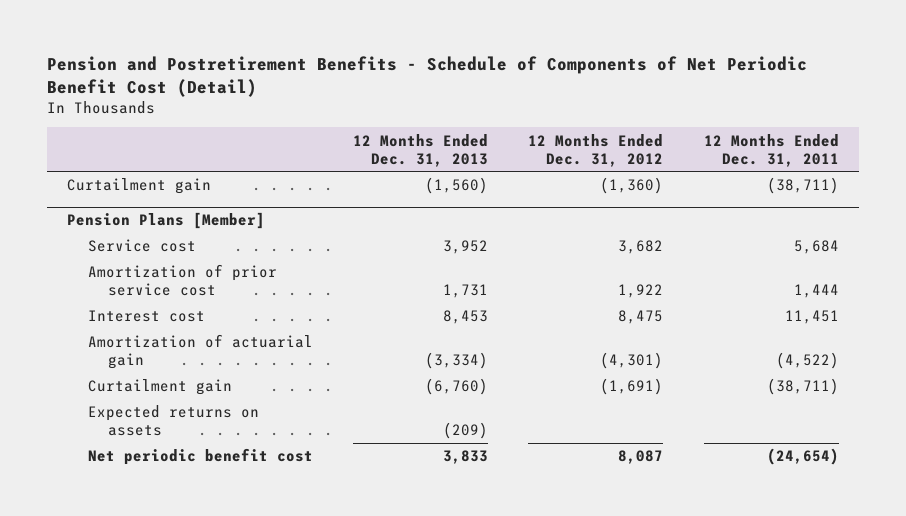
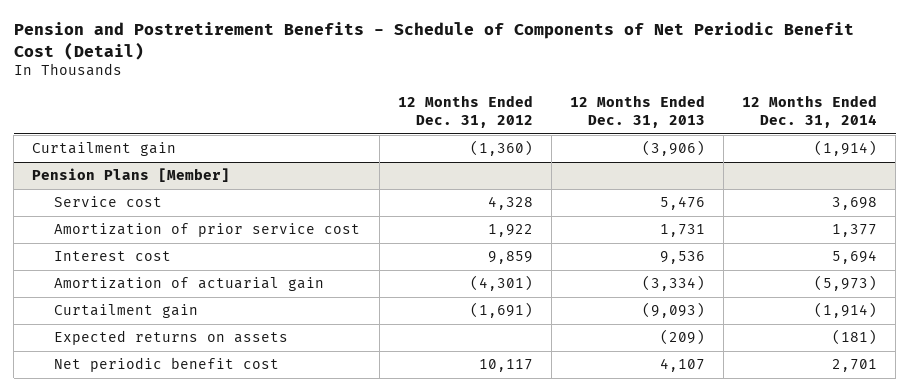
- | 12 Months Ended Dec. 31, 2013 | 12 Months Ended Dec. 31, 2012 | 12 Months Ended Dec. 31, 2011
+ | 12 Months Ended Dec. 31, 2012 | 12 Months Ended Dec. 31, 2013 | 12 Months Ended Dec. 31, 2014
- Curtailment gain | (1,560) | (1,360) | (38,711)
+ Curtailment gain | (1,360) | (3,906) | (1,914)
@ Pension Plans [Member]
- Service cost | 3,952 | 3,682 | 5,684
+ Service cost | 4,328 | 5,476 | 3,698
- Interest cost | 8,453 | 8,475 | 11,451
+ Interest cost | 9,859 | 9,536 | 5,694
- Curtailment gain | (6,760) | (1,691) | (38,711)
+ Curtailment gain | (1,691) | (9,093) | (1,914)
- Net periodic benefit cost | 3,833 | 8,087 | (24,654)
+ Net periodic benefit cost | 10,117 | 4,107 | 2,701

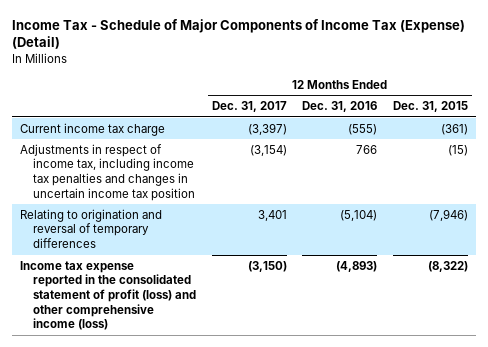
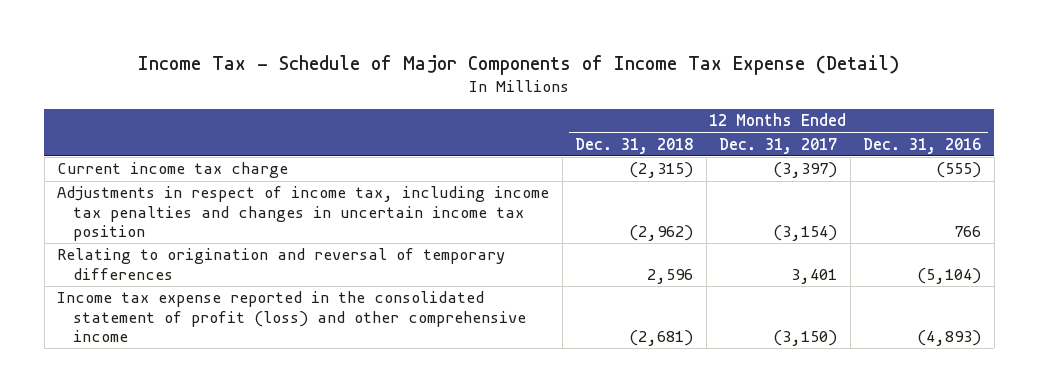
- Income Tax - Schedule of Major Components of Income Tax (Expense) (Detail)
+ Income Tax - Schedule of Major Components of Income Tax Expense (Detail)
- | 12 Months Ended Dec. 31, 2017 | 12 Months Ended Dec. 31, 2016 | 12 Months Ended Dec. 31, 2015
+ | 12 Months Ended Dec. 31, 2018 | 12 Months Ended Dec. 31, 2017 | 12 Months Ended Dec. 31, 2016
- Income tax expense reported in the consolidated statement of profit (loss) and other comprehensive income (loss) | (3,150) | (4,893) | (8,322)
+ Income tax expense reported in the consolidated statement of profit (loss) and other comprehensive income | (2,681) | (3,150) | (4,893)

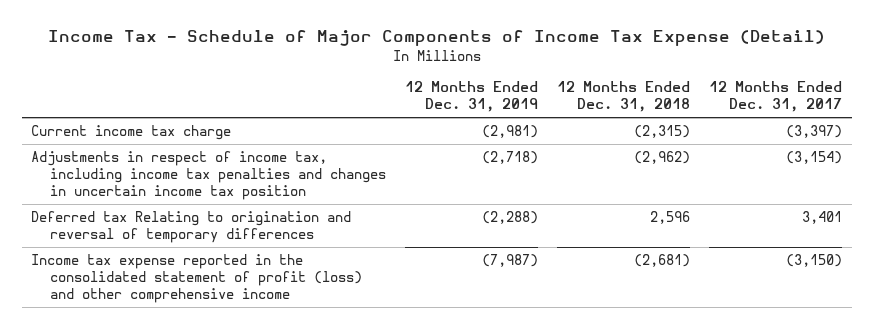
- | 12 Months Ended Dec. 31, 2018 | 12 Months Ended Dec. 31, 2017 | 12 Months Ended Dec. 31, 2016
+ | 12 Months Ended Dec. 31, 2019 | 12 Months Ended Dec. 31, 2018 | 12 Months Ended Dec. 31, 2017
- Relating to origination and reversal of temporary differences | 2,596 | 3,401 | (5,104)
+ Deferred tax Relating to origination and reversal of temporary differences | (2,288) | 2,596 | 3,401

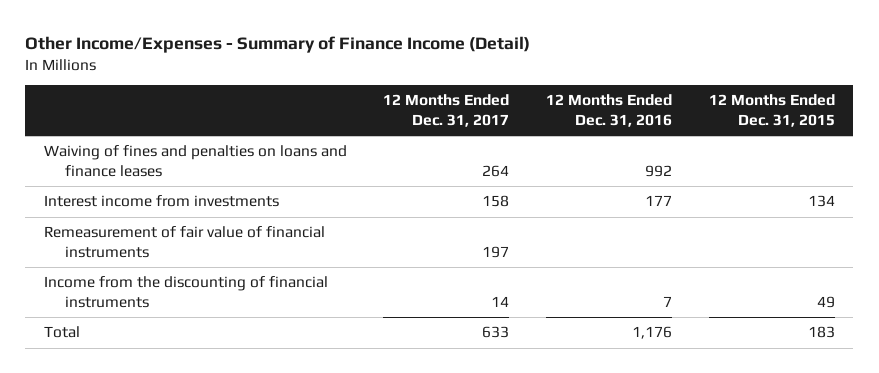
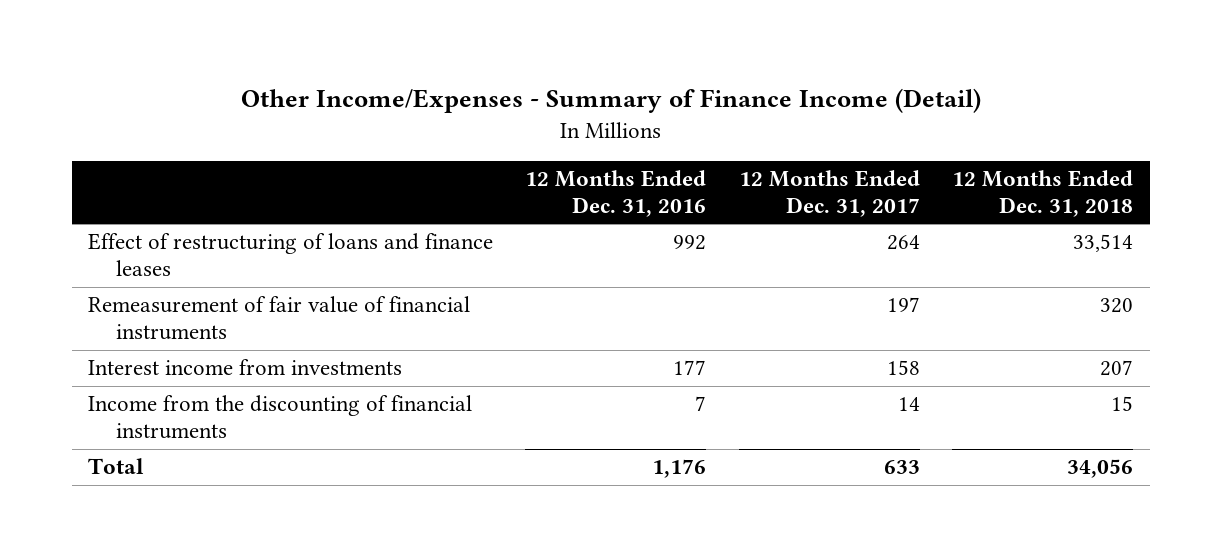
- | 12 Months Ended Dec. 31, 2017 | 12 Months Ended Dec. 31, 2016 | 12 Months Ended Dec. 31, 2015
+ | 12 Months Ended Dec. 31, 2016 | 12 Months Ended Dec. 31, 2017 | 12 Months Ended Dec. 31, 2018
- Waiving of fines and penalties on loans and finance leases | 264 | 992 |
+ Effect of restructuring of loans and finance leases | 992 | 264 | 33,514
moved down: Interest income from investments | 177 | 158 | 207

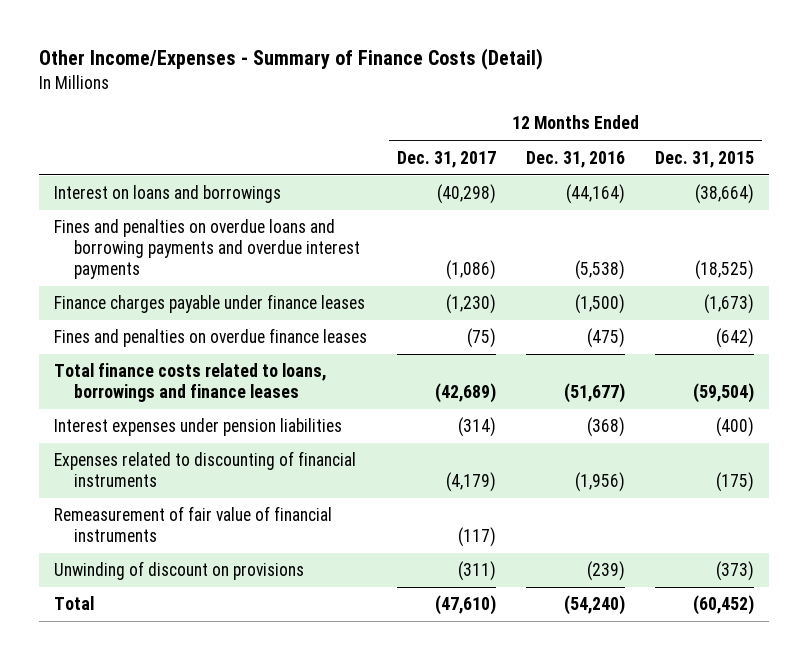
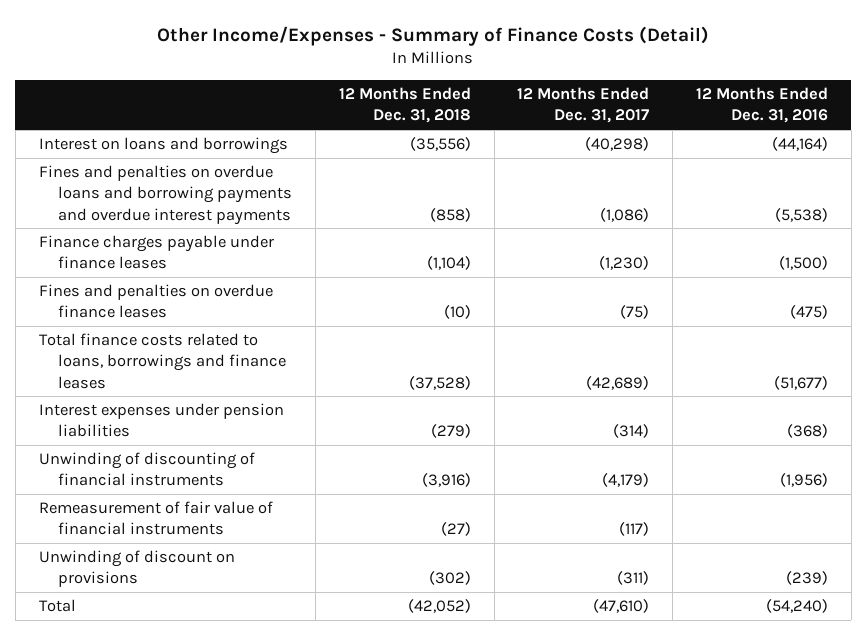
- | 12 Months Ended Dec. 31, 2017 | 12 Months Ended Dec. 31, 2016 | 12 Months Ended Dec. 31, 2015
+ | 12 Months Ended Dec. 31, 2018 | 12 Months Ended Dec. 31, 2017 | 12 Months Ended Dec. 31, 2016
- Expenses related to discounting of financial instruments | (4,179) | (1,956) | (175)
+ Unwinding of discounting of financial instruments | (3,916) | (4,179) | (1,956)

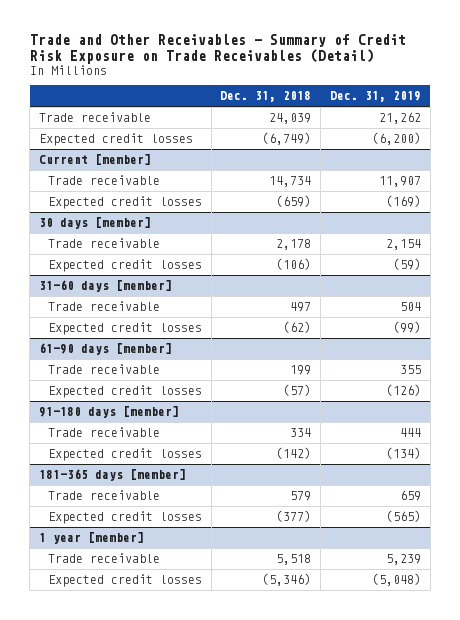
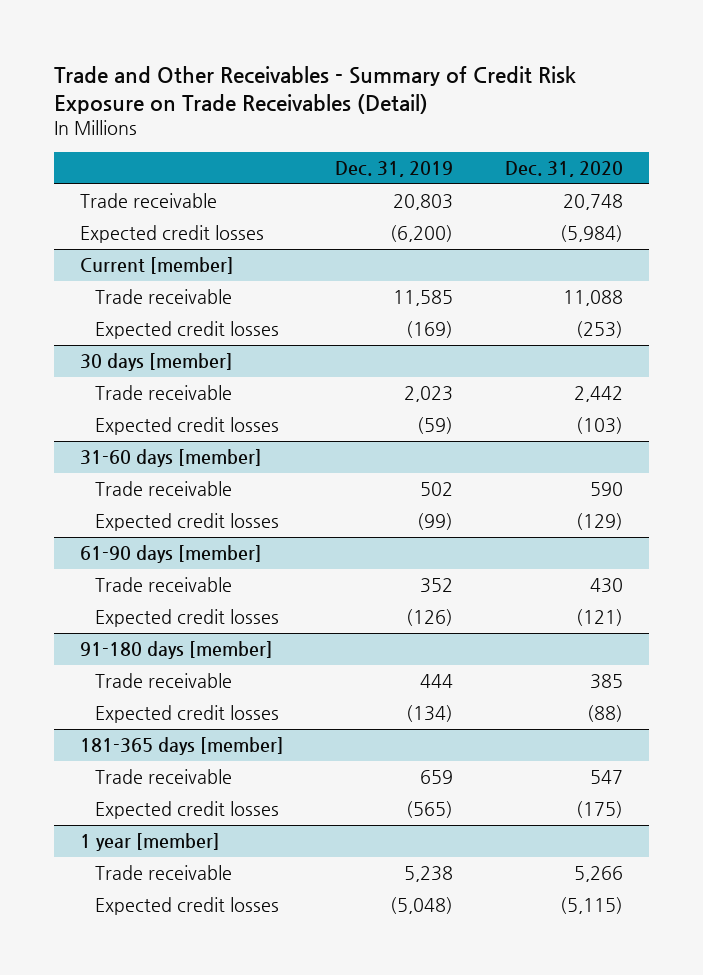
- | Dec. 31, 2018 | Dec. 31, 2019
+ | Dec. 31, 2019 | Dec. 31, 2020
- Trade receivable | 24,039 | 21,262
+ Trade receivable | 20,803 | 20,748
@ Current [member]
- Trade receivable | 14,734 | 11,907
+ Trade receivable | 11,585 | 11,088
@ 30 days [member]
- Trade receivable | 2,178 | 2,154
+ Trade receivable | 2,023 | 2,442
@ 31-60 days [member]
- Trade receivable | 497 | 504
+ Trade receivable | 502 | 590
@ 61-90 days [member]
- Trade receivable | 199 | 355
+ Trade receivable | 352 | 430
@ 1 year [member]
- Trade receivable | 5,518 | 5,239
+ Trade receivable | 5,238 | 5,266

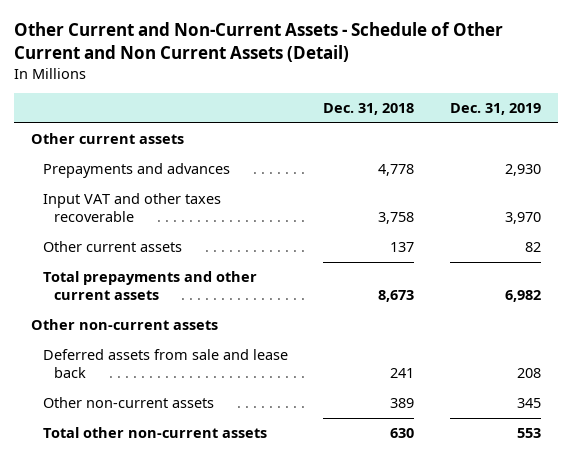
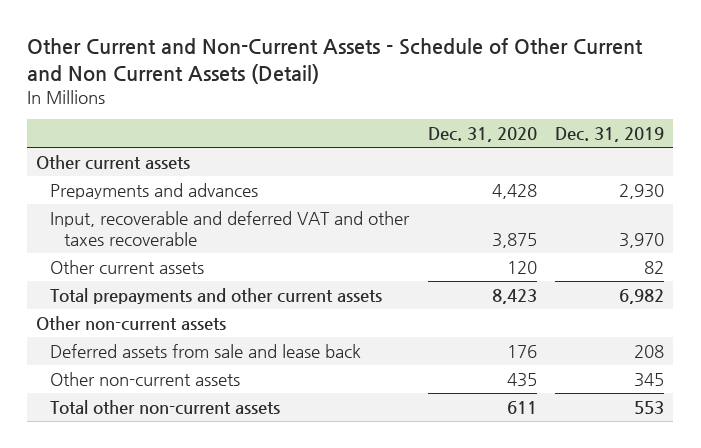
- | Dec. 31, 2018 | Dec. 31, 2019
+ | Dec. 31, 2020 | Dec. 31, 2019
- Input VAT and other taxes recoverable | 3,758 | 3,970
+ Input, recoverable and deferred VAT and other taxes recoverable | 3,875 | 3,970

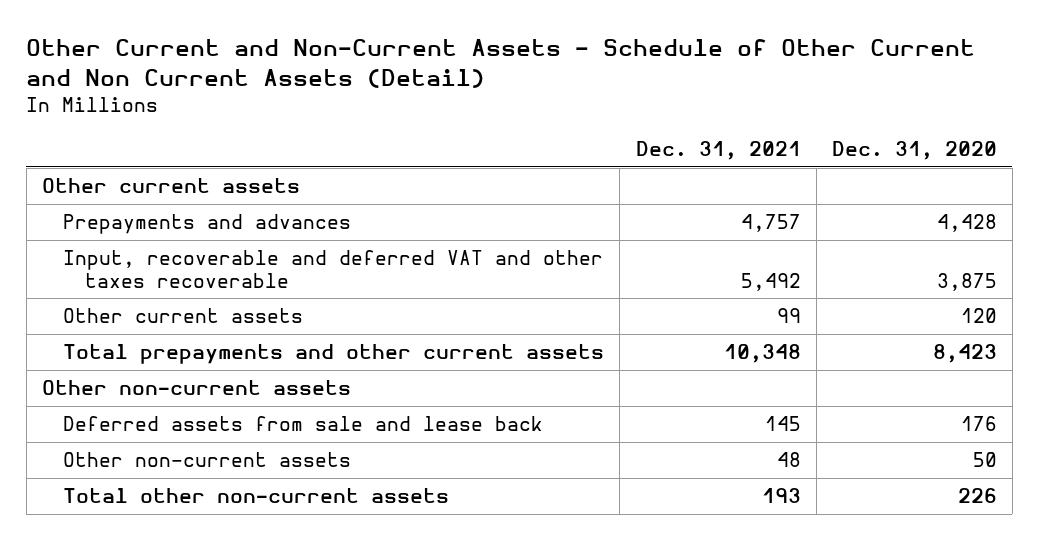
- | Dec. 31, 2020 | Dec. 31, 2019
+ | Dec. 31, 2021 | Dec. 31, 2020
- Other non-current assets | 435 | 345
- Total other non-current assets | 611 | 553
+ Other non-current assets | 48 | 50
+ Total other non-current assets | 193 | 226

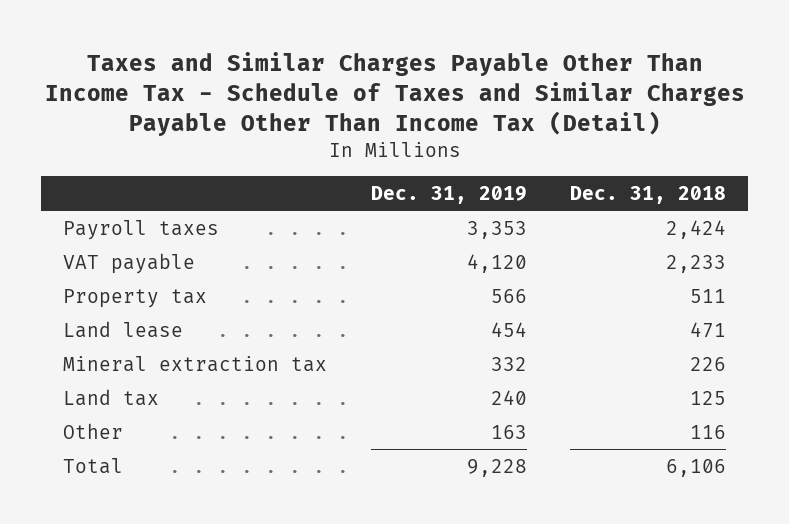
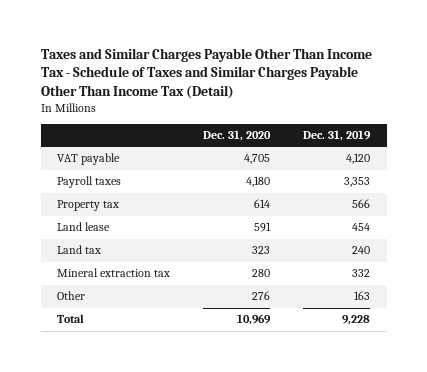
- | Dec. 31, 2019 | Dec. 31, 2018
+ | Dec. 31, 2020 | Dec. 31, 2019
moved down: Payroll taxes | 4,180 | 3,353
moved down: Mineral extraction tax | 280 | 332

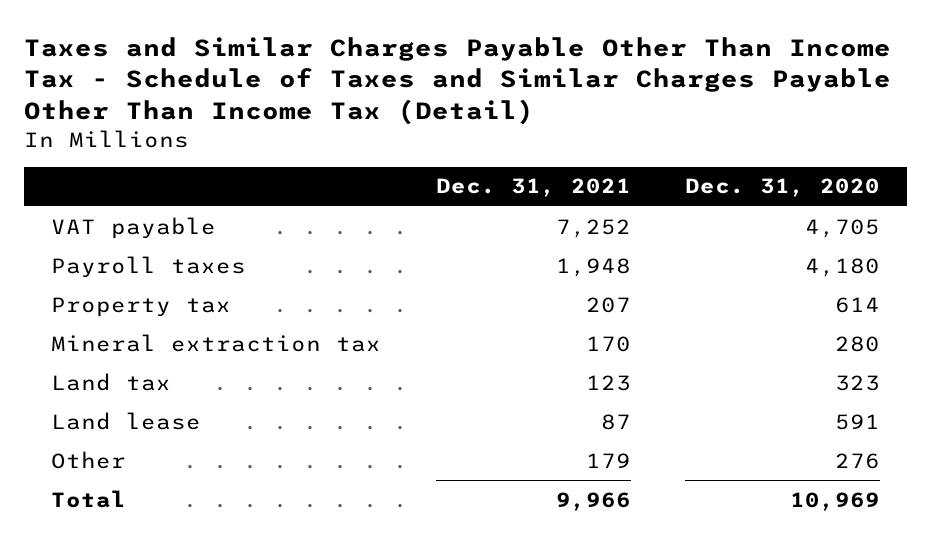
- | Dec. 31, 2020 | Dec. 31, 2019
+ | Dec. 31, 2021 | Dec. 31, 2020
moved down: Land tax | 123 | 323
moved down: Land lease | 87 | 591

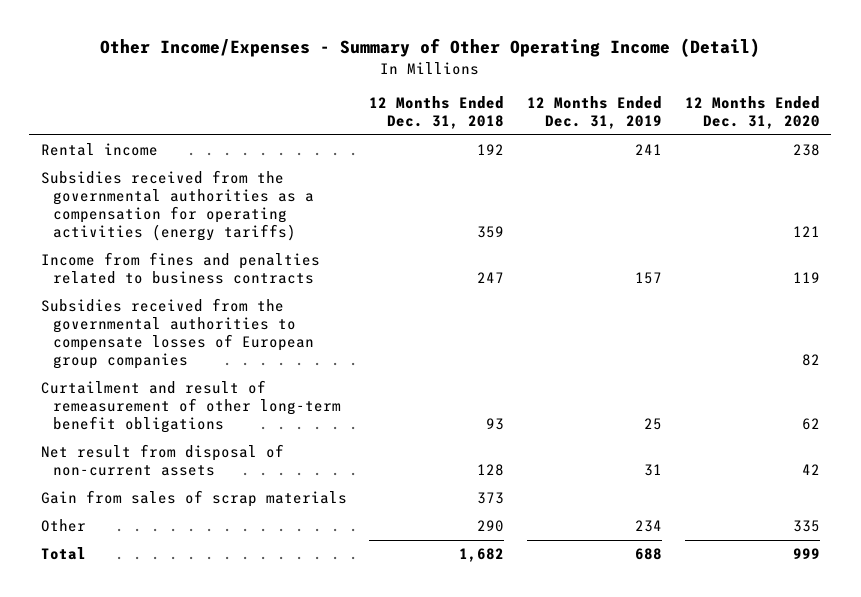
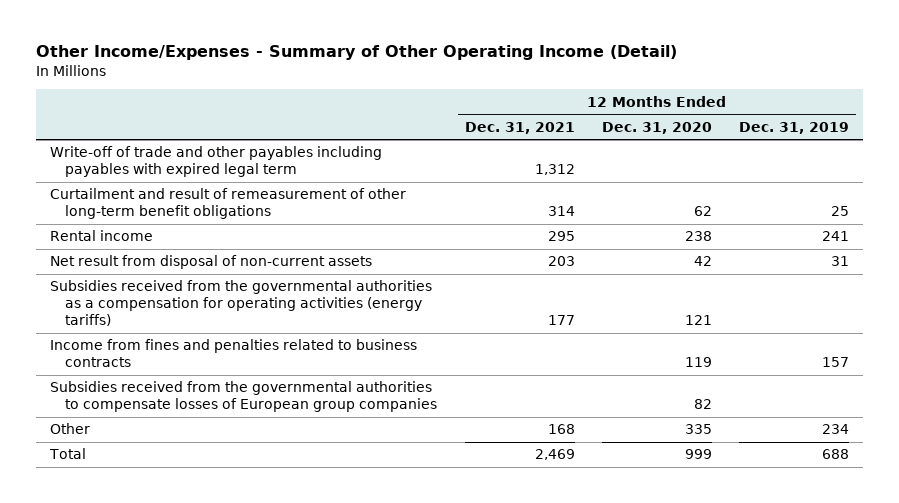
- | 12 Months Ended Dec. 31, 2018 | 12 Months Ended Dec. 31, 2019 | 12 Months Ended Dec. 31, 2020
+ | 12 Months Ended Dec. 31, 2021 | 12 Months Ended Dec. 31, 2020 | 12 Months Ended Dec. 31, 2019
+ Write-off of trade and other payables including payables with expired legal term | 1,312 | |
moved up: Curtailment and result of remeasurement of other long-term benefit obligations | 314 | 62 | 25
moved up: Net result from disposal of non-current assets | 203 | 42 | 31
- Gain from sales of scrap materials | 373 | |

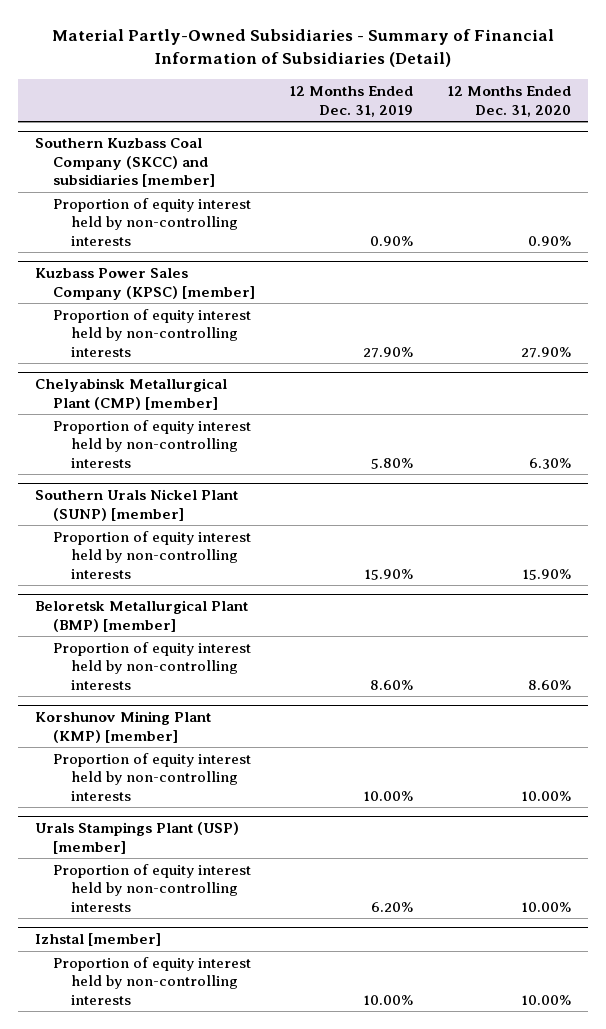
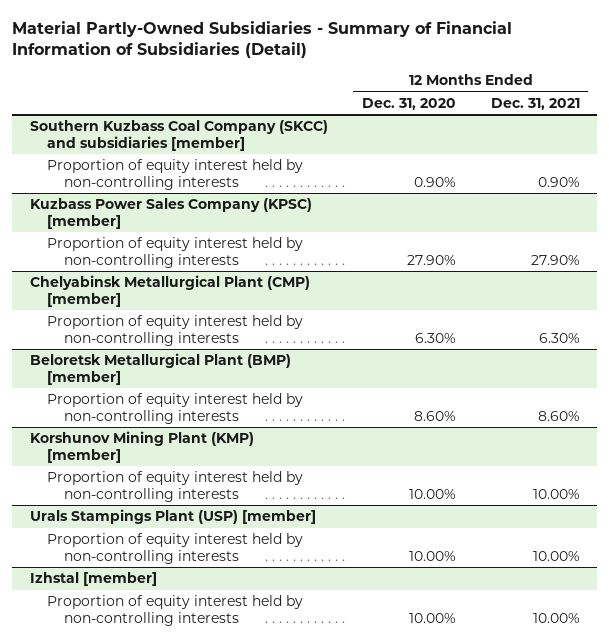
- | 12 Months Ended Dec. 31, 2019 | 12 Months Ended Dec. 31, 2020
+ | 12 Months Ended Dec. 31, 2020 | 12 Months Ended Dec. 31, 2021
- Southern Urals Nickel Plant (SUNP) [member]
- Proportion of equity interest held by non-controlling interests | 15.90% | 15.90%

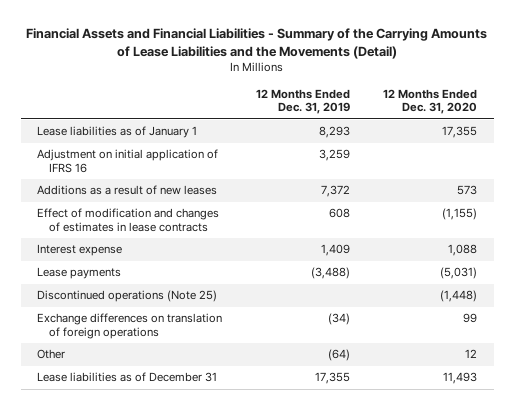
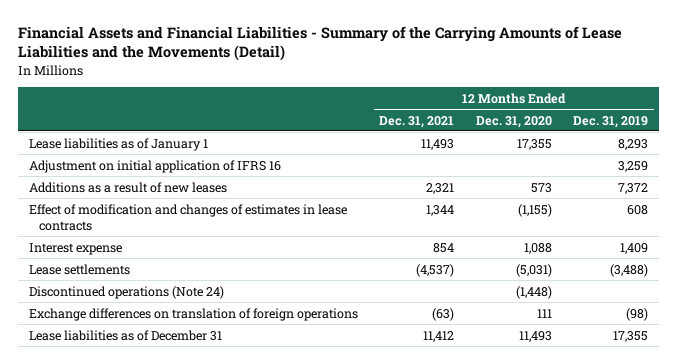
- | 12 Months Ended Dec. 31, 2019 | 12 Months Ended Dec. 31, 2020
+ | 12 Months Ended Dec. 31, 2021 | 12 Months Ended Dec. 31, 2020 | 12 Months Ended Dec. 31, 2019
- Lease payments | (3,488) | (5,031)
- Discontinued operations (Note 25) | | (1,448)
- Exchange differences on translation of foreign operations | (34) | 99
- Other | (64) | 12
+ Lease settlements | (4,537) | (5,031) | (3,488)
+ Discontinued operations (Note 24) | | (1,448) |
+ Exchange differences on translation of foreign operations | (63) | 111 | (98)

